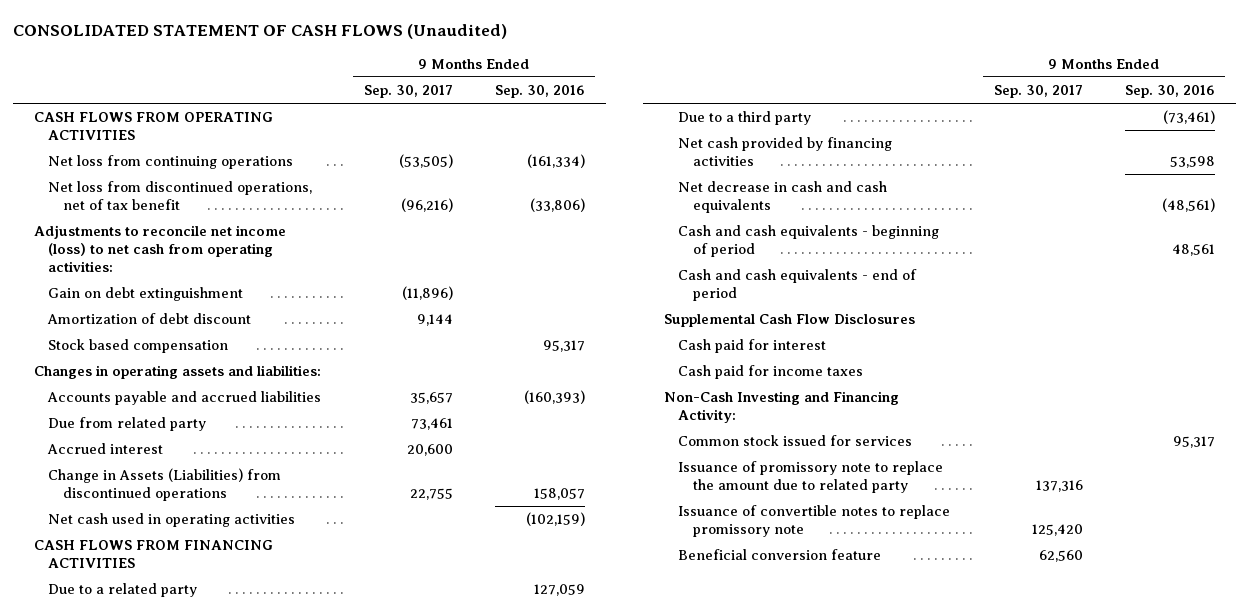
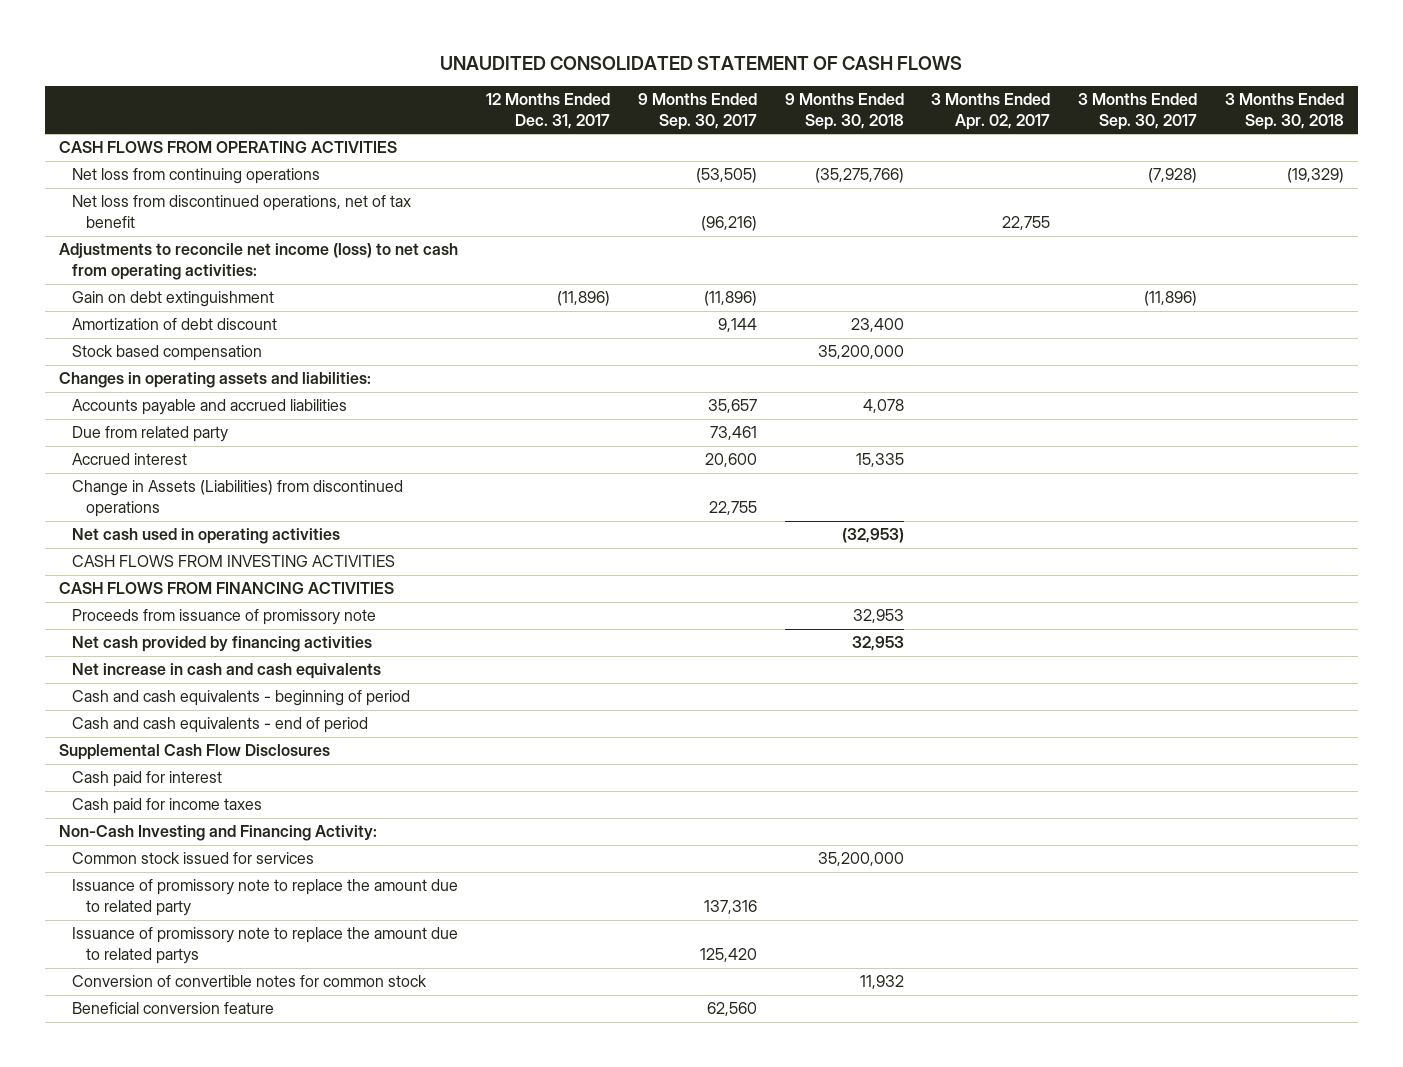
- CONSOLIDATED STATEMENT OF CASH FLOWS (Unaudited)
+ UNAUDITED CONSOLIDATED STATEMENT OF CASH FLOWS
- | 9 Months Ended Sep. 30, 2017 | 9 Months Ended Sep. 30, 2016
+ | 12 Months Ended Dec. 31, 2017 | 9 Months Ended Sep. 30, 2017 | 9 Months Ended Sep. 30, 2018 | 3 Months Ended Apr. 02, 2017 | 3 Months Ended Sep. 30, 2017 | 3 Months Ended Sep. 30, 2018
+ CASH FLOWS FROM INVESTING ACTIVITIES
- Due to a related party | | 127,059
- Due to a third party | | (73,461)
+ Proceeds from issuance of promissory note | | | 32,953 | | |
- Net decrease in cash and cash equivalents | | (48,561)
+ Net increase in cash and cash equivalents
- Issuance of convertible notes to replace promissory note | 125,420 |
+ Issuance of promissory note to replace the amount due to related partys | | 125,420 | | | |
+ Conversion of convertible notes for common stock | | | 11,932 | | |

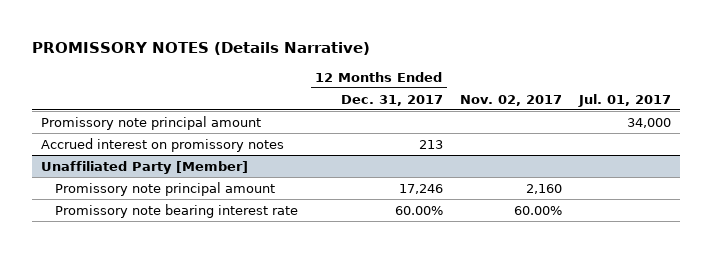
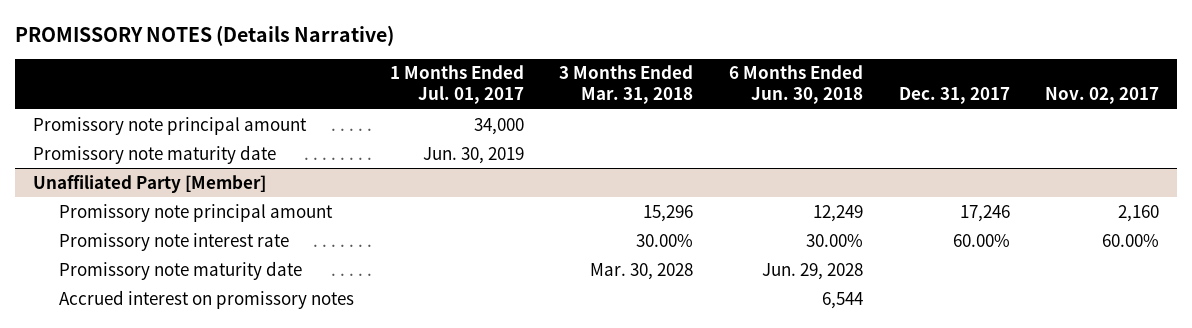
- | 12 Months Ended Dec. 31, 2017 | Nov. 02, 2017 | Jul. 01, 2017
+ | 1 Months Ended Jul. 01, 2017 | 3 Months Ended Mar. 31, 2018 | 6 Months Ended Jun. 30, 2018 | Dec. 31, 2017 | Nov. 02, 2017
- Accrued interest on promissory notes | 213 | |
+ Promissory note maturity date | Jun. 30, 2019 | | | |
@ Unaffiliated Party [Member]
- Promissory note bearing interest rate | 60.00% | 60.00% |
+ Promissory note interest rate | | 30.00% | 30.00% | 60.00% | 60.00%
+ Promissory note maturity date | | Mar. 30, 2028 | Jun. 29, 2028 | |
+ Accrued interest on promissory notes | | | 6,544 | |

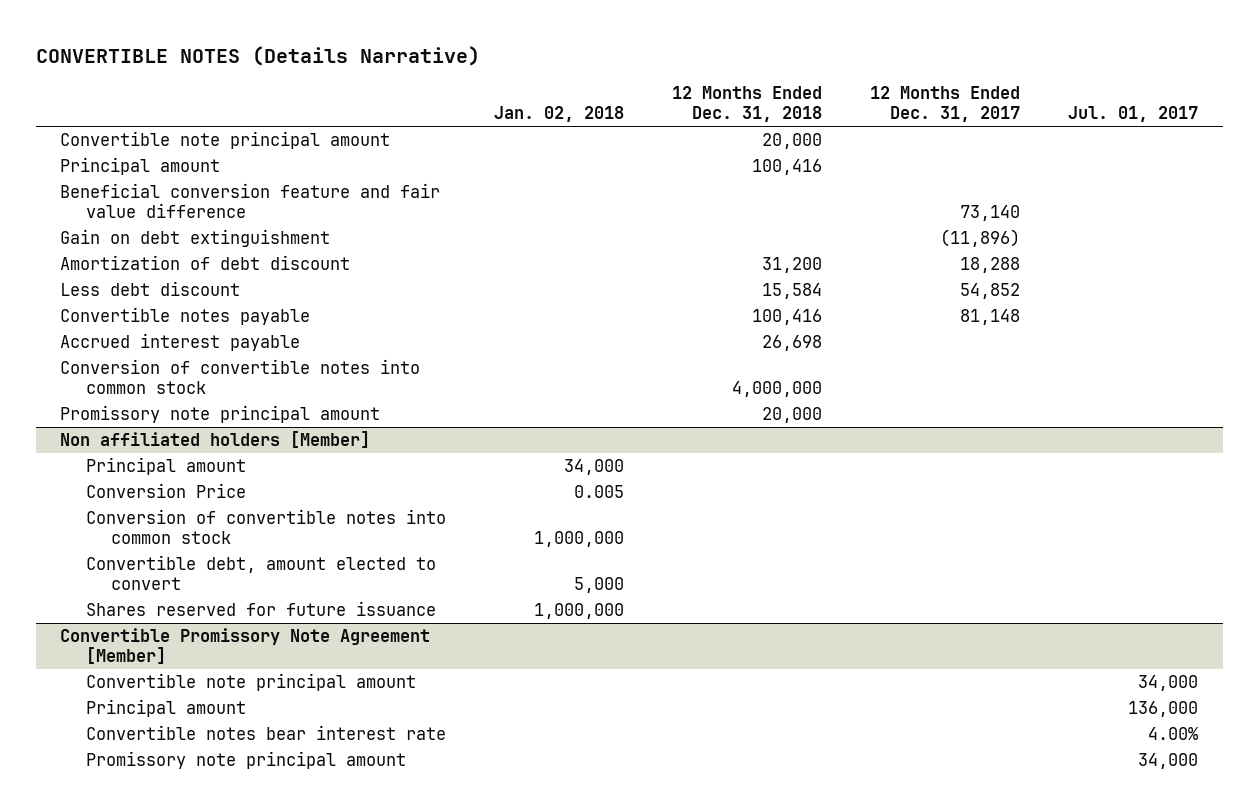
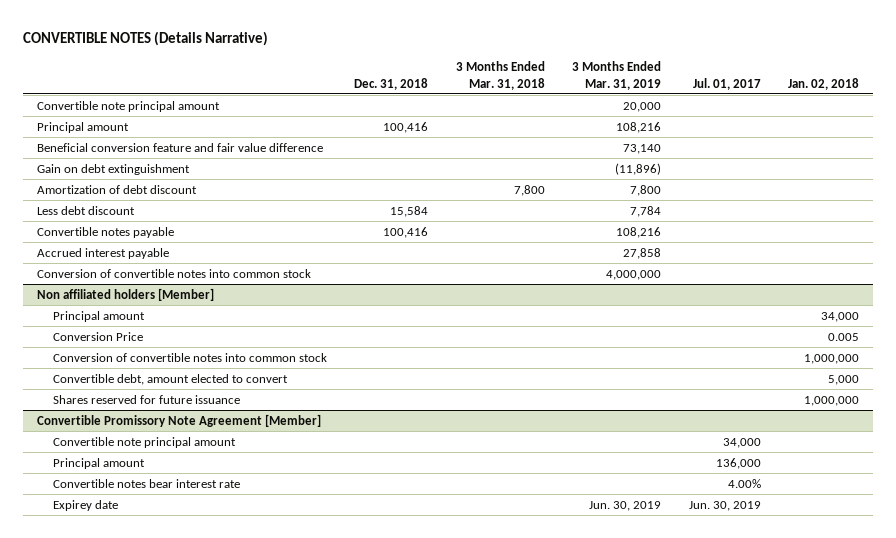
- | Jan. 02, 2018 | 12 Months Ended Dec. 31, 2018 | 12 Months Ended Dec. 31, 2017 | Jul. 01, 2017
+ | Dec. 31, 2018 | 3 Months Ended Mar. 31, 2018 | 3 Months Ended Mar. 31, 2019 | Jul. 01, 2017 | Jan. 02, 2018
- Promissory note principal amount | | 20,000 | |
@ Convertible Promissory Note Agreement [Member]
- Promissory note principal amount | | | | 34,000
+ Expirey date | | | Jun. 30, 2019 | Jun. 30, 2019 |

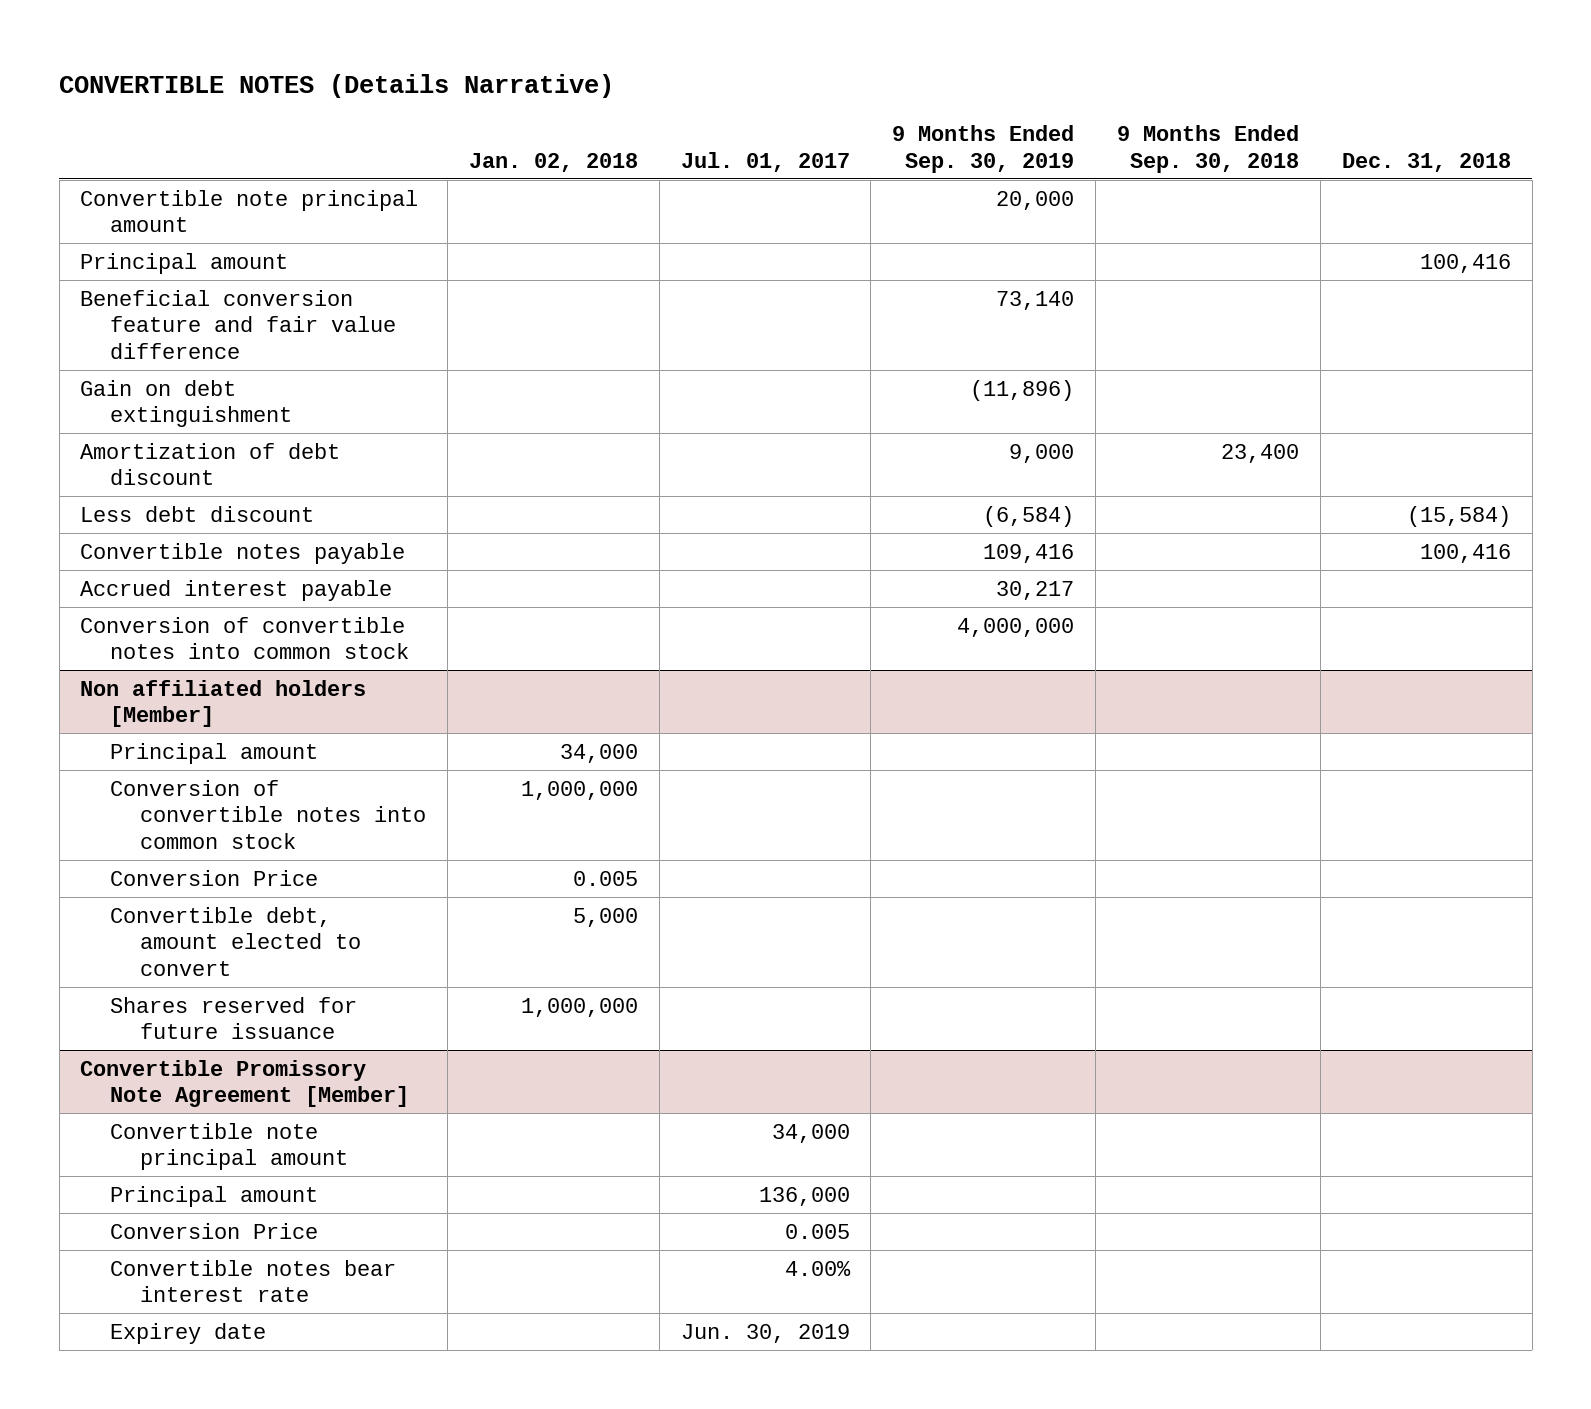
- | Dec. 31, 2018 | 3 Months Ended Mar. 31, 2018 | 3 Months Ended Mar. 31, 2019 | Jul. 01, 2017 | Jan. 02, 2018
+ | Jan. 02, 2018 | Jul. 01, 2017 | 9 Months Ended Sep. 30, 2019 | 9 Months Ended Sep. 30, 2018 | Dec. 31, 2018
- Less debt discount | 15,584 | | 7,784 | |
+ Less debt discount | | | (6,584) | | (15,584)
@ Non affiliated holders [Member]
moved down: Conversion Price | 0.005 | | | |
@ Convertible Promissory Note Agreement [Member]
+ Conversion Price | | 0.005 | | |

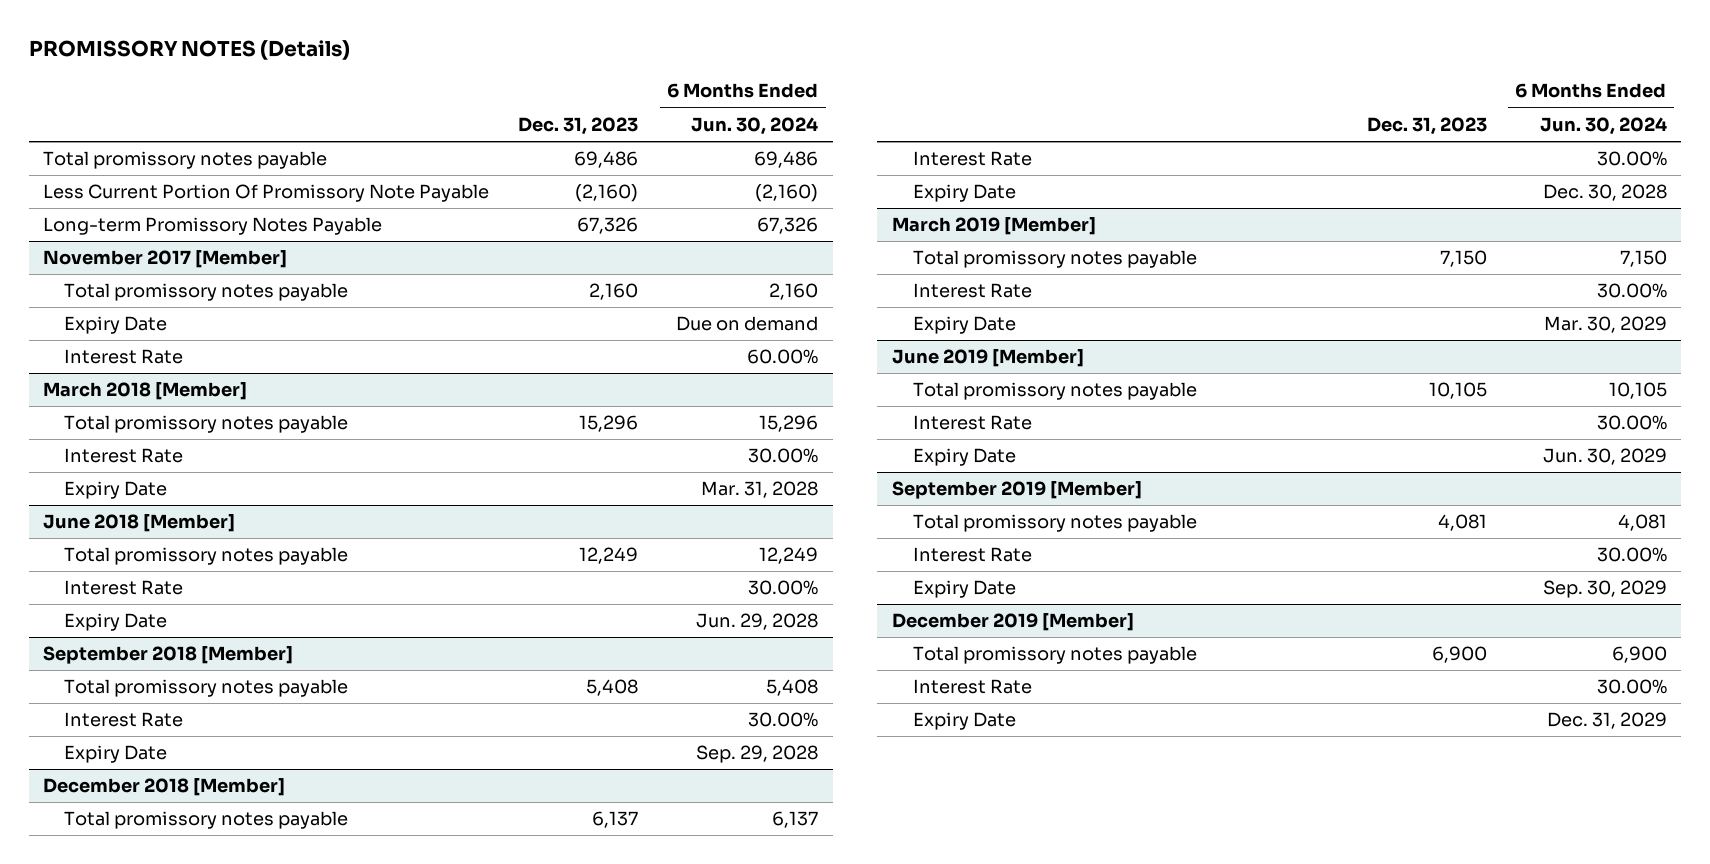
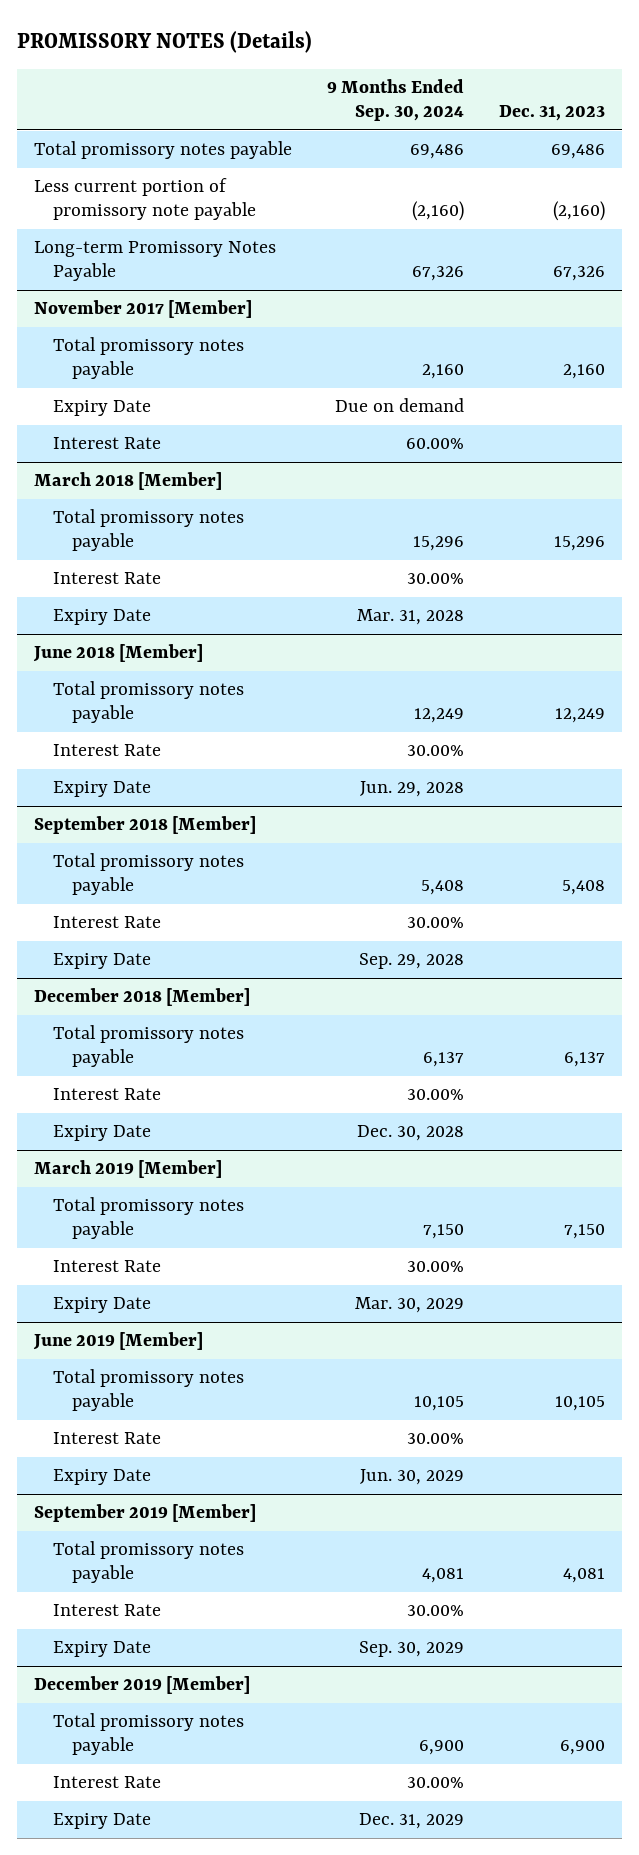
- | Dec. 31, 2023 | 6 Months Ended Jun. 30, 2024
+ | 9 Months Ended Sep. 30, 2024 | Dec. 31, 2023
- Less Current Portion Of Promissory Note Payable | (2,160) | (2,160)
+ Less current portion of promissory note payable | (2,160) | (2,160)

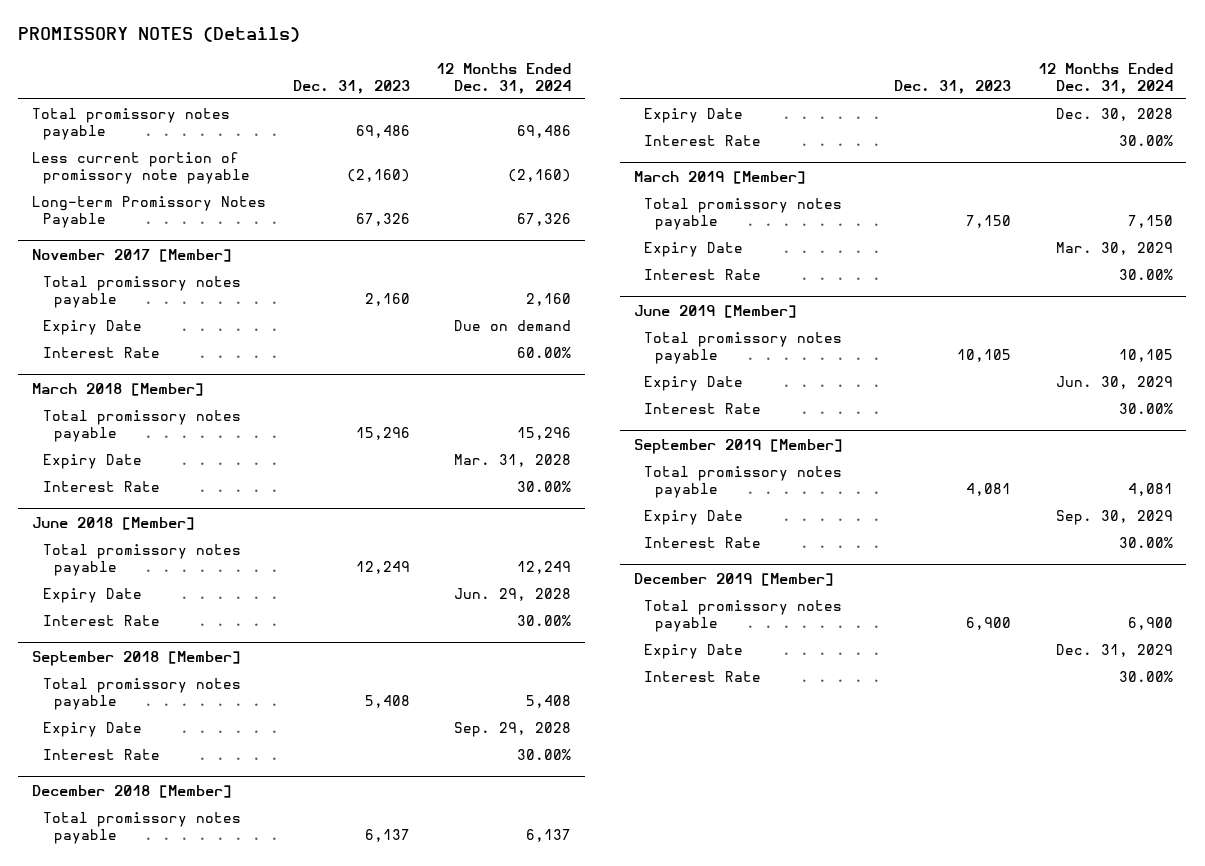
- | 9 Months Ended Sep. 30, 2024 | Dec. 31, 2023
+ | Dec. 31, 2023 | 12 Months Ended Dec. 31, 2024
@ March 2018 [Member]
moved down: Interest Rate | | 30.00%
@ June 2018 [Member]
moved down: Interest Rate | | 30.00%
@ September 2018 [Member]
moved down: Interest Rate | | 30.00%
@ December 2018 [Member]
moved down: Interest Rate | | 30.00%
@ March 2019 [Member]
moved down: Interest Rate | | 30.00%
@ June 2019 [Member]
moved down: Interest Rate | | 30.00%
@ September 2019 [Member]
moved down: Interest Rate | | 30.00%
@ December 2019 [Member]
moved down: Interest Rate | | 30.00%

